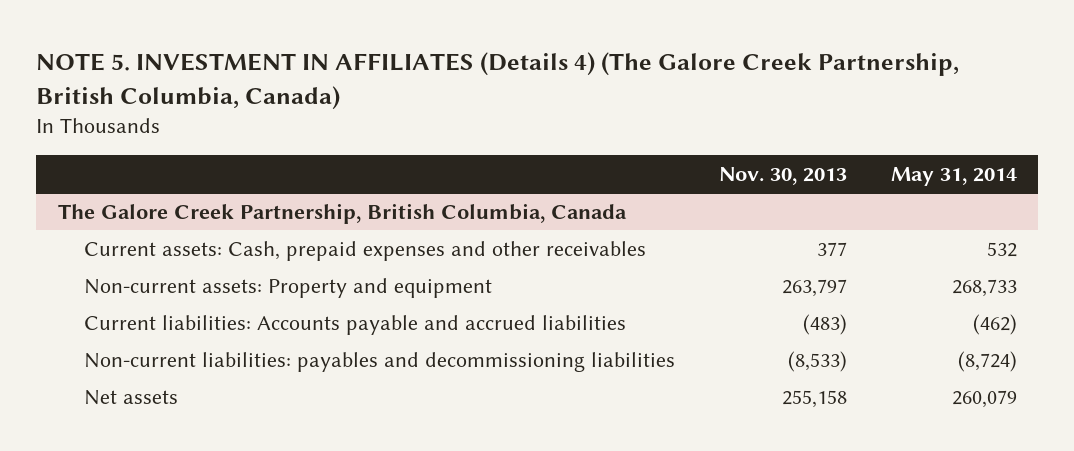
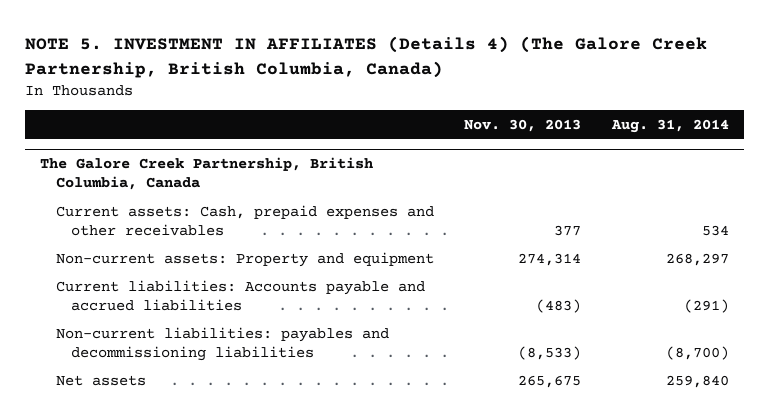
- | Nov. 30, 2013 | May 31, 2014
+ | Nov. 30, 2013 | Aug. 31, 2014
@ The Galore Creek Partnership, British Columbia, Canada
- Non-current assets: Property and equipment | 263,797 | 268,733
+ Non-current assets: Property and equipment | 274,314 | 268,297
- Net assets | 255,158 | 260,079
+ Net assets | 265,675 | 259,840

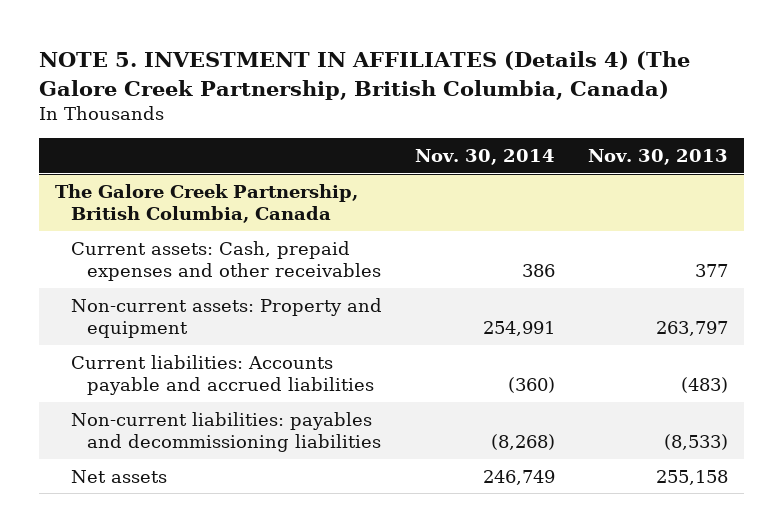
- | Nov. 30, 2013 | Aug. 31, 2014
+ | Nov. 30, 2014 | Nov. 30, 2013
@ The Galore Creek Partnership, British Columbia, Canada
- Non-current assets: Property and equipment | 274,314 | 268,297
+ Non-current assets: Property and equipment | 254,991 | 263,797
- Net assets | 265,675 | 259,840
+ Net assets | 246,749 | 255,158

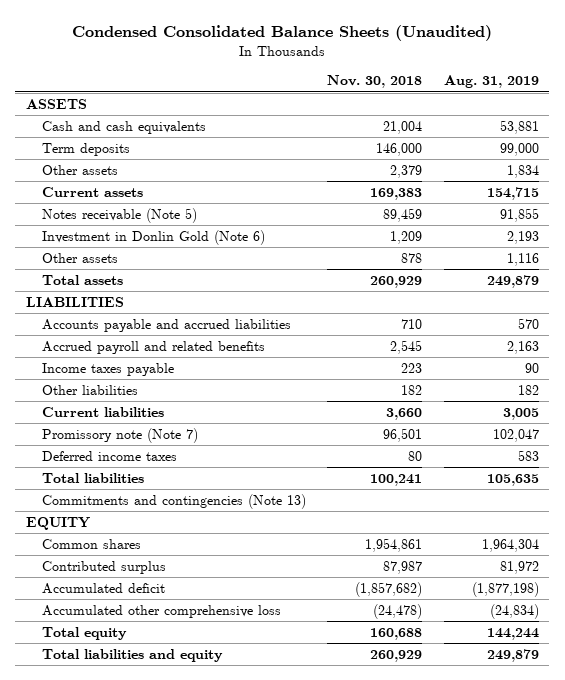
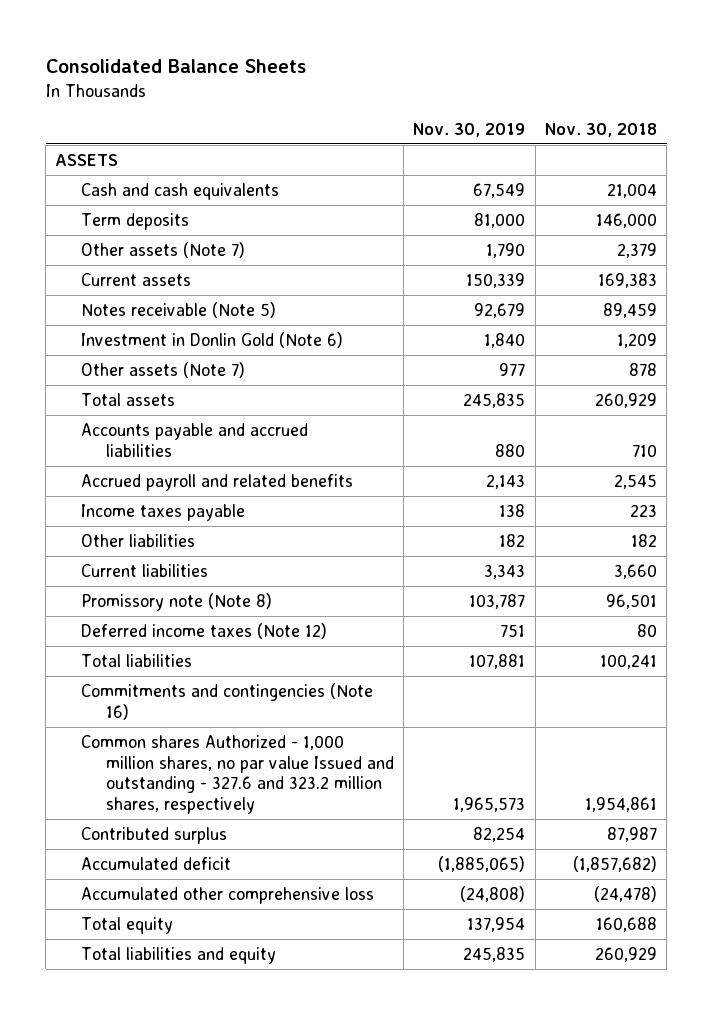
- Condensed Consolidated Balance Sheets (Unaudited)
+ Consolidated Balance Sheets
- | Nov. 30, 2018 | Aug. 31, 2019
+ | Nov. 30, 2019 | Nov. 30, 2018
- Other assets | 2,379 | 1,834
+ Other assets (Note 7) | 1,790 | 2,379
- Other assets | 878 | 1,116
+ Other assets (Note 7) | 977 | 878
- LIABILITIES
- Promissory note (Note 7) | 96,501 | 102,047
- Deferred income taxes | 80 | 583
+ Promissory note (Note 8) | 103,787 | 96,501
+ Deferred income taxes (Note 12) | 751 | 80
- Commitments and contingencies (Note 13)
- EQUITY
- Common shares | 1,954,861 | 1,964,304
+ Commitments and contingencies (Note 16)
+ Common shares Authorized - 1,000 million shares, no par value Issued and outstanding - 327.6 and 323.2 million shares, respectively | 1,965,573 | 1,954,861

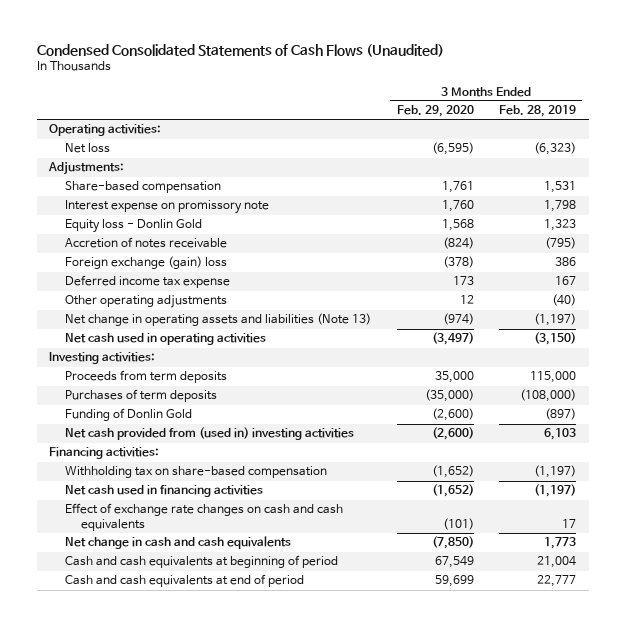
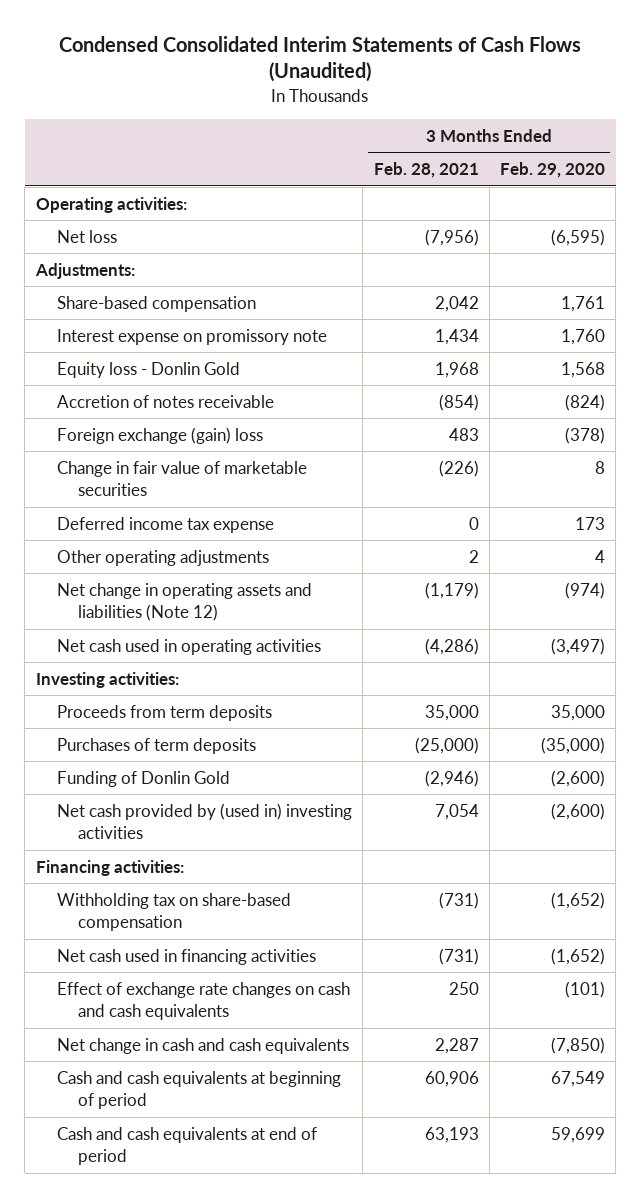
- Condensed Consolidated Statements of Cash Flows (Unaudited)
+ Condensed Consolidated Interim Statements of Cash Flows (Unaudited)
- | 3 Months Ended Feb. 29, 2020 | 3 Months Ended Feb. 28, 2019
+ | 3 Months Ended Feb. 28, 2021 | 3 Months Ended Feb. 29, 2020
+ Change in fair value of marketable securities | (226) | 8
- Other operating adjustments | 12 | (40)
- Net change in operating assets and liabilities (Note 13) | (974) | (1,197)
+ Other operating adjustments | 2 | 4
+ Net change in operating assets and liabilities (Note 12) | (1,179) | (974)
- Net cash provided from (used in) investing activities | (2,600) | 6,103
+ Net cash provided by (used in) investing activities | 7,054 | (2,600)

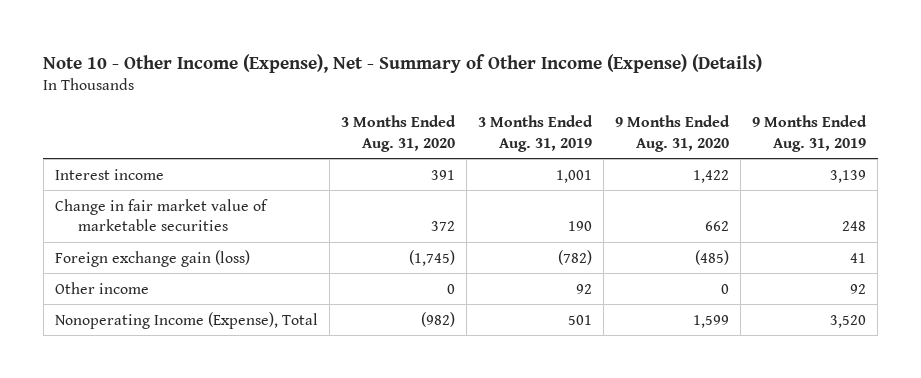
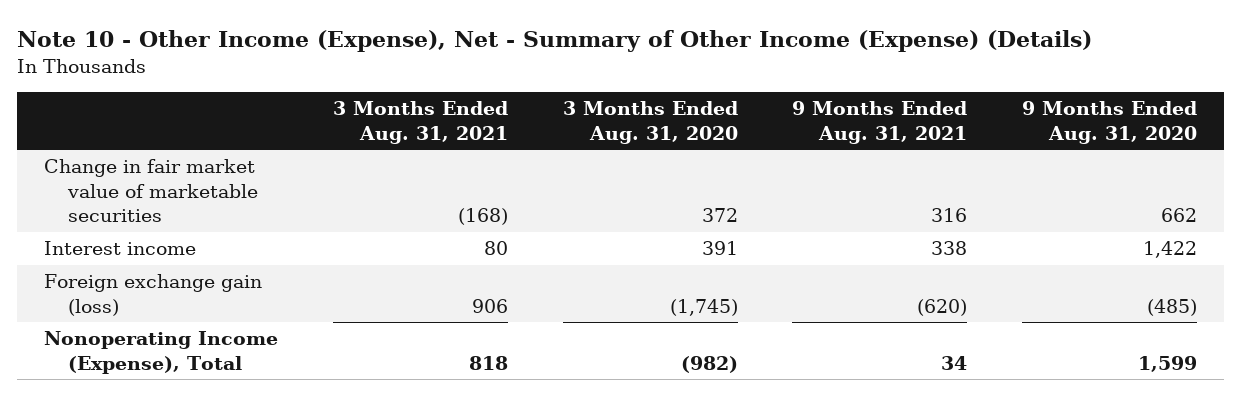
- | 3 Months Ended Aug. 31, 2020 | 3 Months Ended Aug. 31, 2019 | 9 Months Ended Aug. 31, 2020 | 9 Months Ended Aug. 31, 2019
+ | 3 Months Ended Aug. 31, 2021 | 3 Months Ended Aug. 31, 2020 | 9 Months Ended Aug. 31, 2021 | 9 Months Ended Aug. 31, 2020
moved down: Interest income | 80 | 391 | 338 | 1,422
- Other income | 0 | 92 | 0 | 92

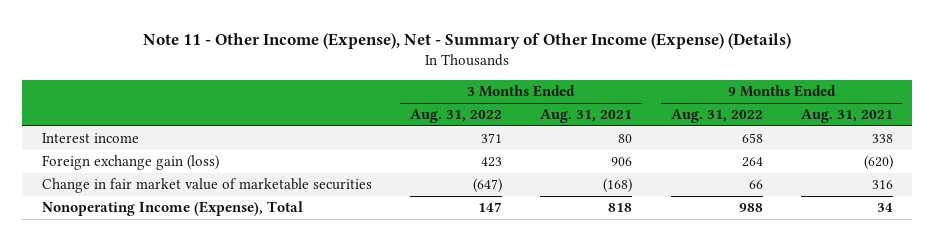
- Note 10 - Other Income (Expense), Net - Summary of Other Income (Expense) (Details)
+ Note 11 - Other Income (Expense), Net - Summary of Other Income (Expense) (Details)
- | 3 Months Ended Aug. 31, 2021 | 3 Months Ended Aug. 31, 2020 | 9 Months Ended Aug. 31, 2021 | 9 Months Ended Aug. 31, 2020
+ | 3 Months Ended Aug. 31, 2022 | 3 Months Ended Aug. 31, 2021 | 9 Months Ended Aug. 31, 2022 | 9 Months Ended Aug. 31, 2021
moved down: Change in fair market value of marketable securities | (647) | (168) | 66 | 316

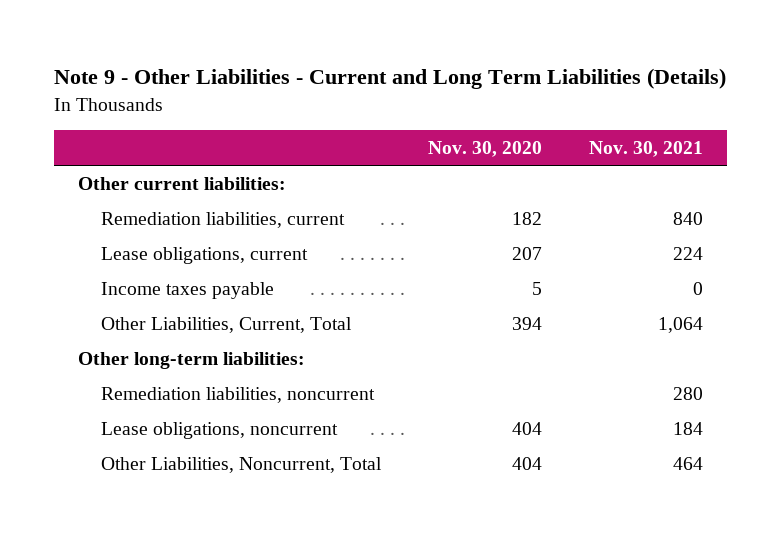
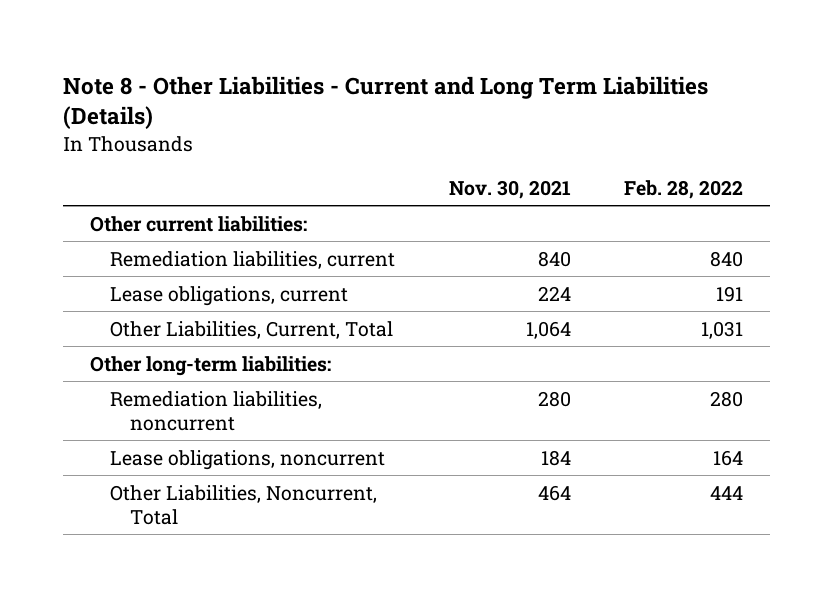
- Note 9 - Other Liabilities - Current and Long Term Liabilities (Details)
+ Note 8 - Other Liabilities - Current and Long Term Liabilities (Details)
- | Nov. 30, 2020 | Nov. 30, 2021
+ | Nov. 30, 2021 | Feb. 28, 2022
- Income taxes payable | 5 | 0

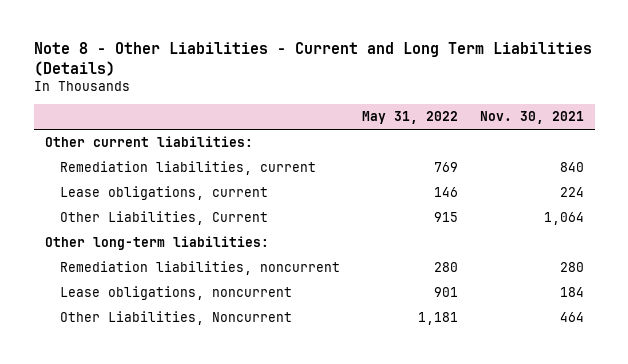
- | Nov. 30, 2021 | Feb. 28, 2022
+ | May 31, 2022 | Nov. 30, 2021
- Other Liabilities, Current, Total | 1,064 | 1,031
+ Other Liabilities, Current | 915 | 1,064
- Other Liabilities, Noncurrent, Total | 464 | 444
+ Other Liabilities, Noncurrent | 1,181 | 464

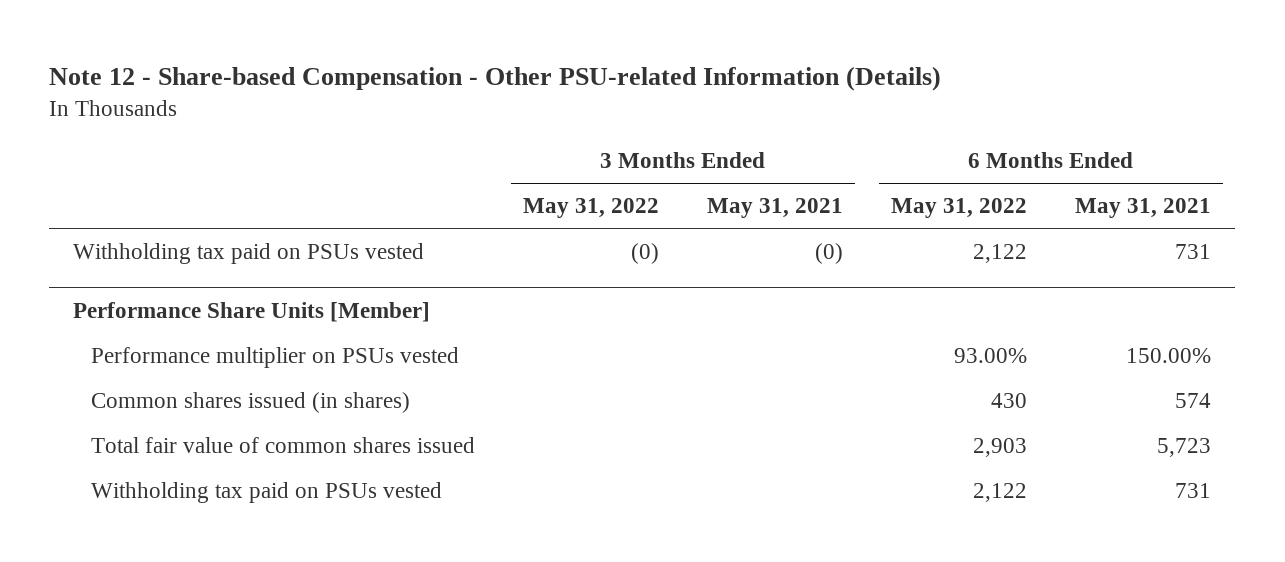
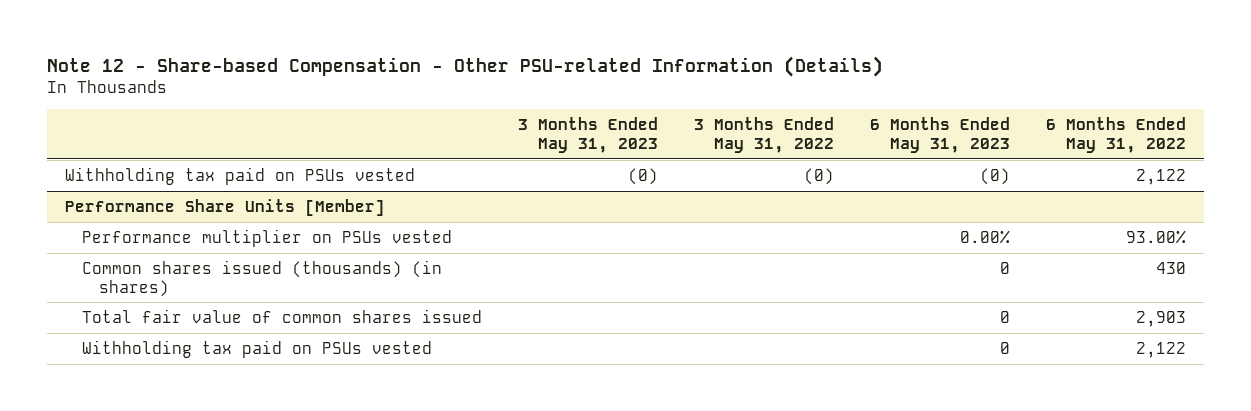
- | 3 Months Ended May 31, 2022 | 3 Months Ended May 31, 2021 | 6 Months Ended May 31, 2022 | 6 Months Ended May 31, 2021
+ | 3 Months Ended May 31, 2023 | 3 Months Ended May 31, 2022 | 6 Months Ended May 31, 2023 | 6 Months Ended May 31, 2022
@ Performance Share Units [Member]
- Common shares issued (in shares) | | | 430 | 574
+ Common shares issued (thousands) (in shares) | | | 0 | 430

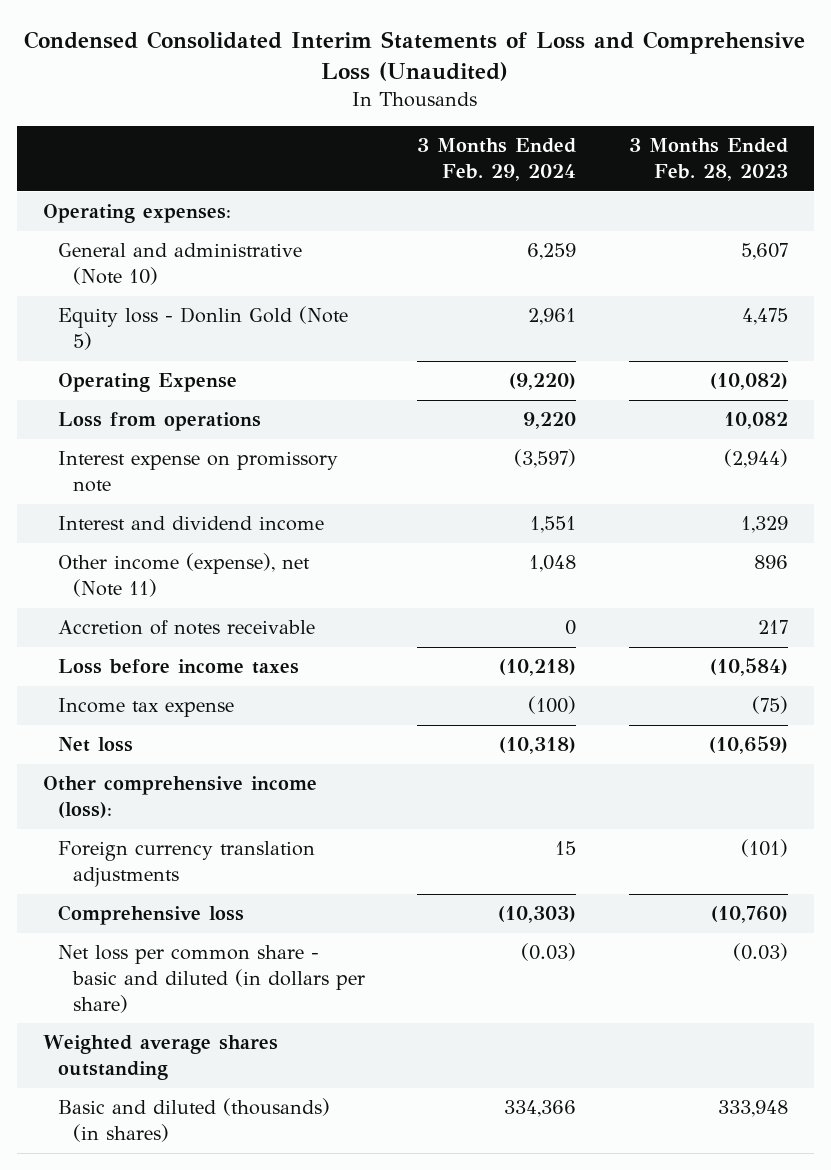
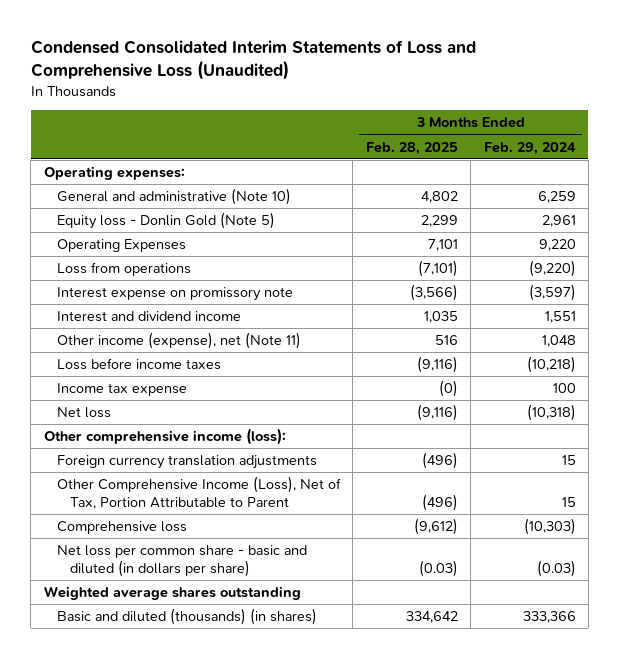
- | 3 Months Ended Feb. 29, 2024 | 3 Months Ended Feb. 28, 2023
+ | 3 Months Ended Feb. 28, 2025 | 3 Months Ended Feb. 29, 2024
- Operating Expense | (9,220) | (10,082)
- Loss from operations | 9,220 | 10,082
+ Operating Expenses | 7,101 | 9,220
+ Loss from operations | (7,101) | (9,220)
- Accretion of notes receivable | 0 | 217
- Income tax expense | (100) | (75)
+ Income tax expense | (0) | 100
+ Other Comprehensive Income (Loss), Net of Tax, Portion Attributable to Parent | (496) | 15
- Basic and diluted (thousands) (in shares) | 334,366 | 333,948
+ Basic and diluted (thousands) (in shares) | 334,642 | 333,366

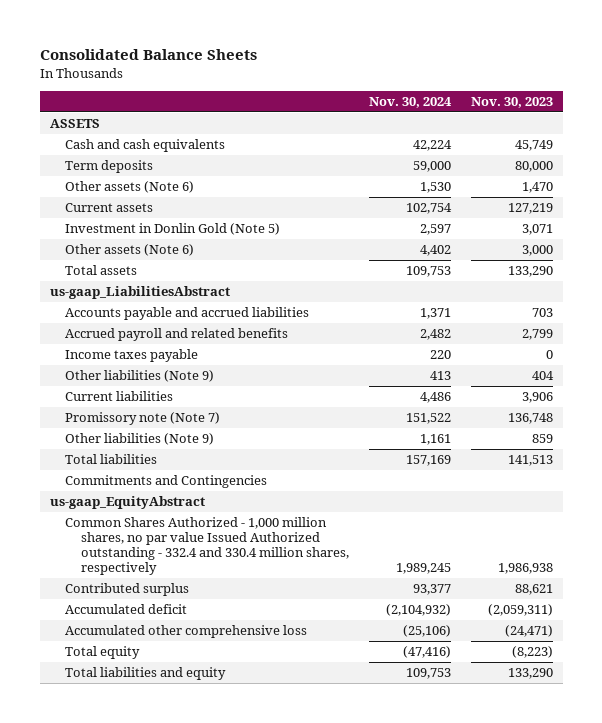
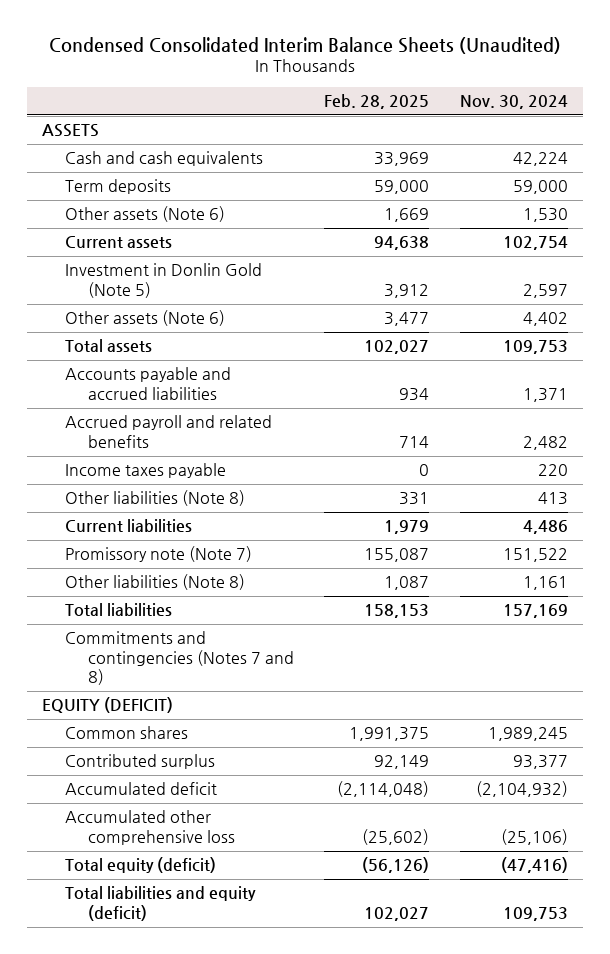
- Consolidated Balance Sheets
+ Condensed Consolidated Interim Balance Sheets (Unaudited)
- | Nov. 30, 2024 | Nov. 30, 2023
+ | Feb. 28, 2025 | Nov. 30, 2024
- us-gaap_LiabilitiesAbstract
- Other liabilities (Note 9) | 413 | 404
+ Other liabilities (Note 8) | 331 | 413
- Other liabilities (Note 9) | 1,161 | 859
+ Other liabilities (Note 8) | 1,087 | 1,161
- Commitments and Contingencies
- us-gaap_EquityAbstract
- Common Shares Authorized - 1,000 million shares, no par value Issued Authorized outstanding - 332.4 and 330.4 million shares, respectively | 1,989,245 | 1,986,938
+ Commitments and contingencies (Notes 7 and 8)
+ EQUITY (DEFICIT)
+ Common shares | 1,991,375 | 1,989,245
- Total equity | (47,416) | (8,223)
- Total liabilities and equity | 109,753 | 133,290
+ Total equity (deficit) | (56,126) | (47,416)
+ Total liabilities and equity (deficit) | 102,027 | 109,753

